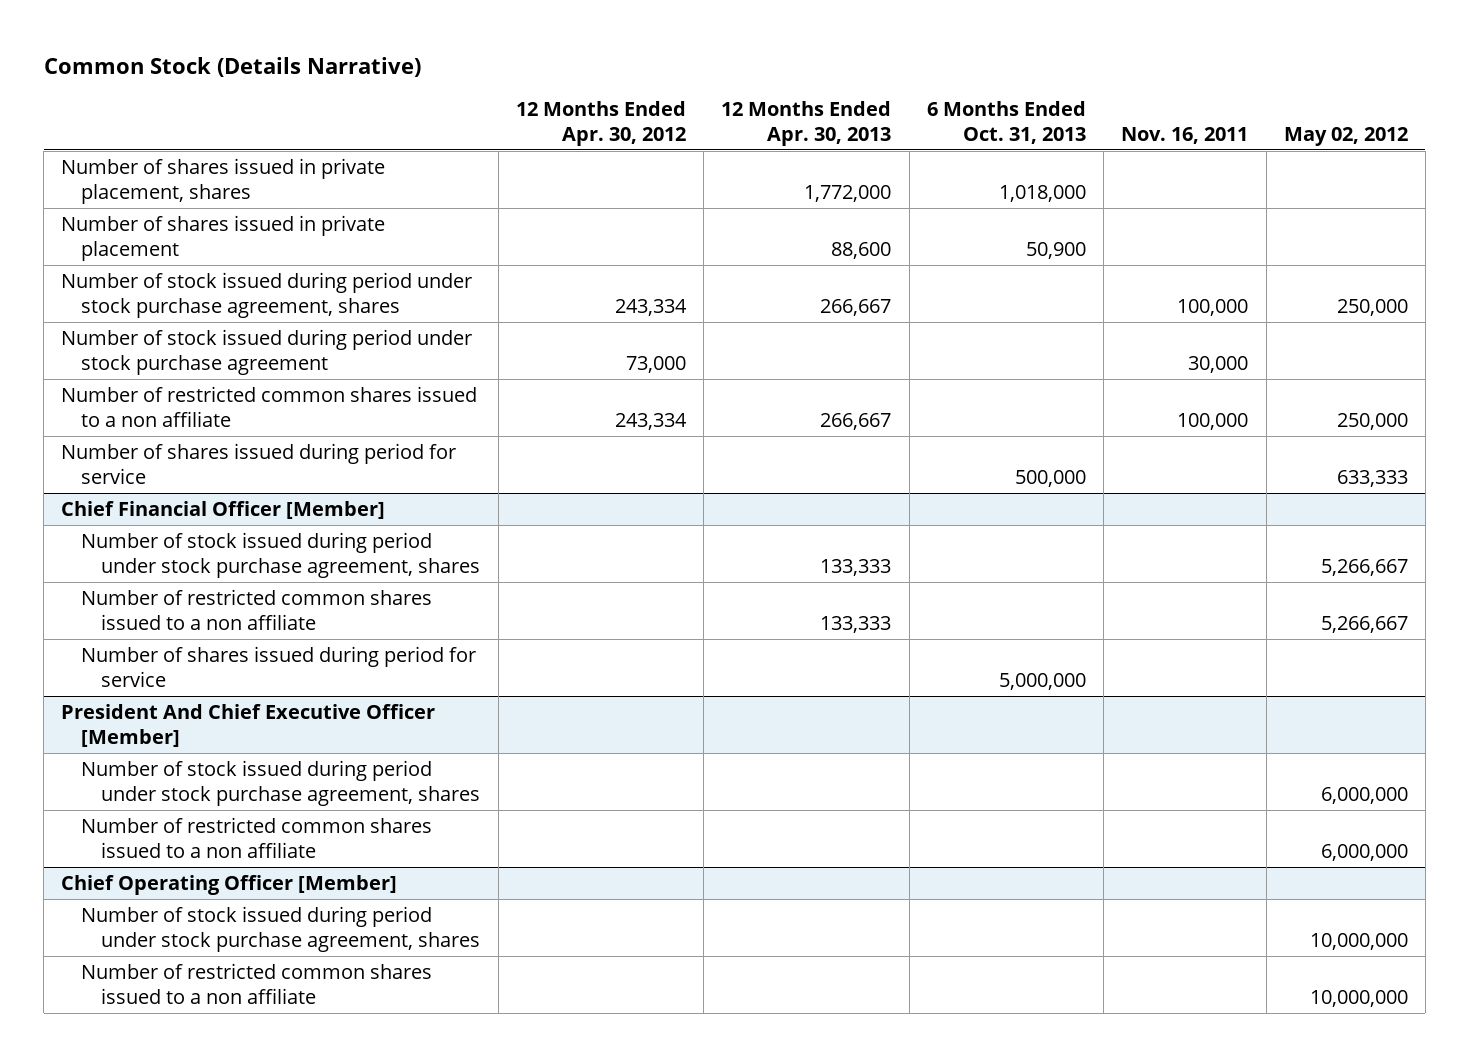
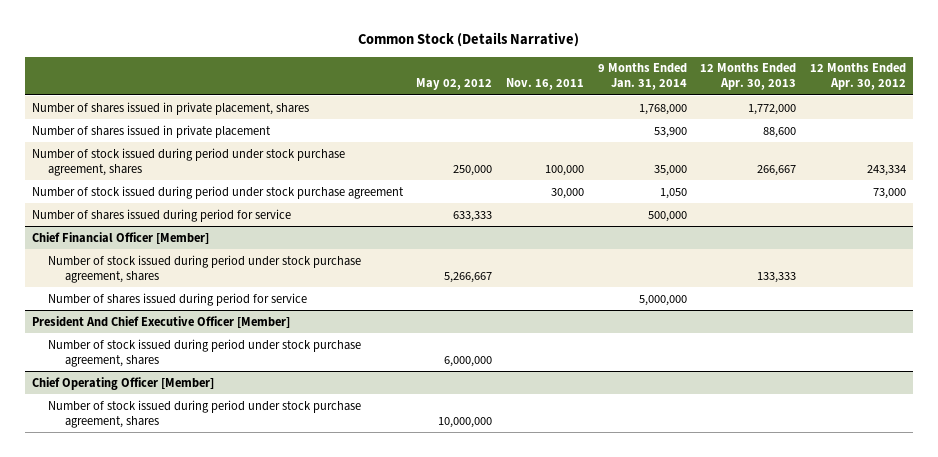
- | 12 Months Ended Apr. 30, 2012 | 12 Months Ended Apr. 30, 2013 | 6 Months Ended Oct. 31, 2013 | Nov. 16, 2011 | May 02, 2012
+ | May 02, 2012 | Nov. 16, 2011 | 9 Months Ended Jan. 31, 2014 | 12 Months Ended Apr. 30, 2013 | 12 Months Ended Apr. 30, 2012
- Number of restricted common shares issued to a non affiliate | 243,334 | 266,667 | | 100,000 | 250,000
@ Chief Financial Officer [Member]
- Number of restricted common shares issued to a non affiliate | | 133,333 | | | 5,266,667
@ President And Chief Executive Officer [Member]
- Number of restricted common shares issued to a non affiliate | | | | | 6,000,000
@ Chief Operating Officer [Member]
- Number of restricted common shares issued to a non affiliate | | | | | 10,000,000

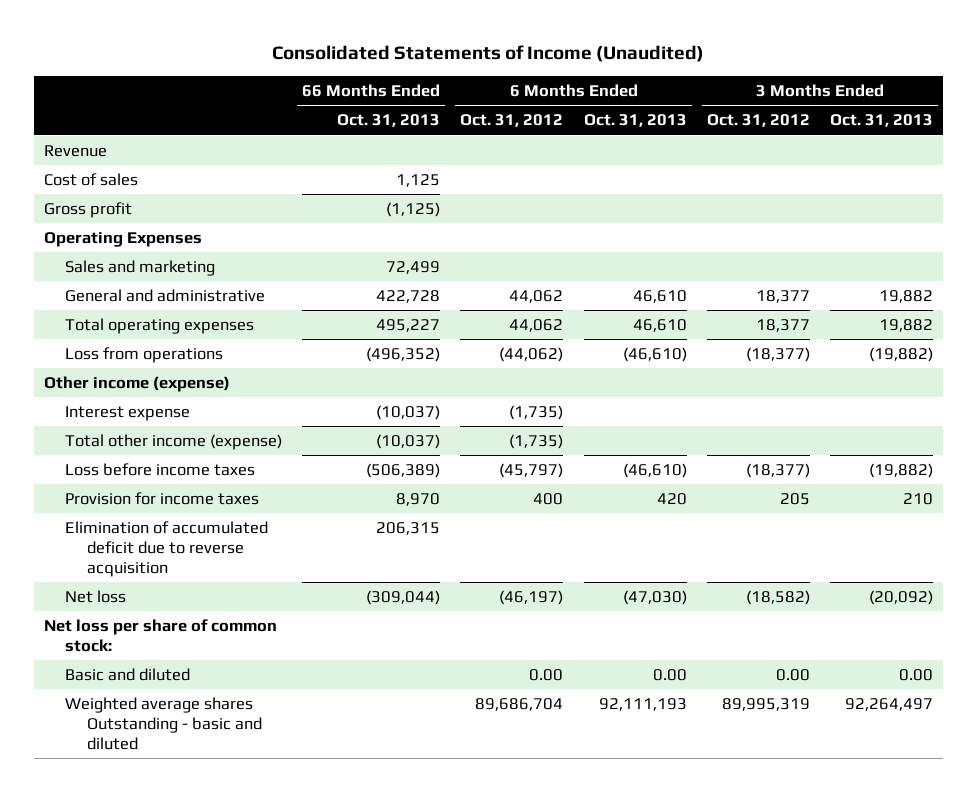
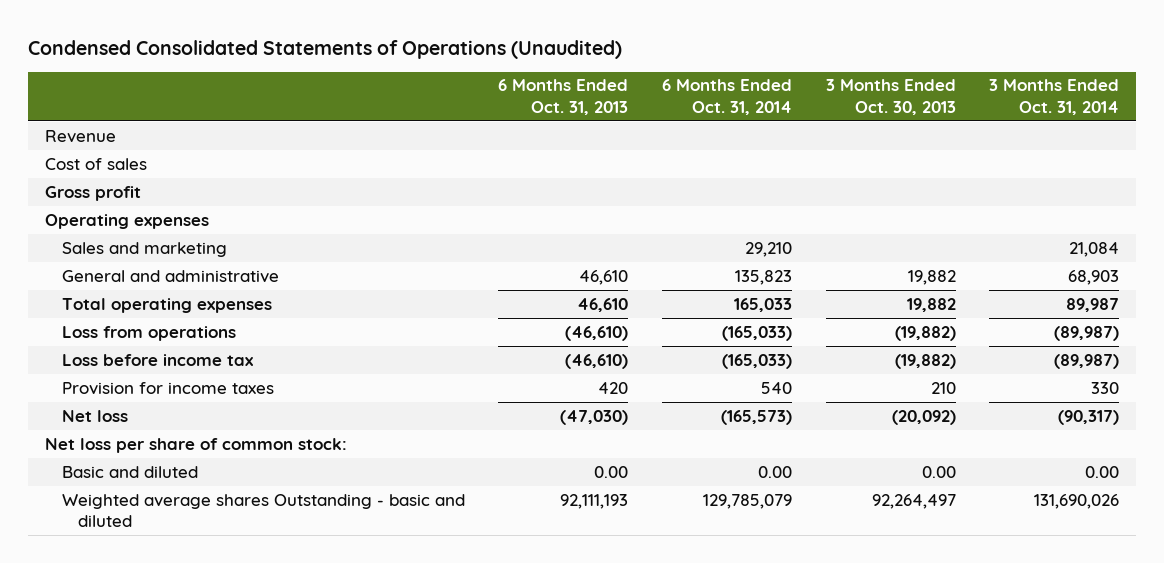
- Consolidated Statements of Income (Unaudited)
+ Condensed Consolidated Statements of Operations (Unaudited)
- | 66 Months Ended Oct. 31, 2013 | 6 Months Ended Oct. 31, 2012 | 6 Months Ended Oct. 31, 2013 | 3 Months Ended Oct. 31, 2012 | 3 Months Ended Oct. 31, 2013
+ | 6 Months Ended Oct. 31, 2013 | 6 Months Ended Oct. 31, 2014 | 3 Months Ended Oct. 30, 2013 | 3 Months Ended Oct. 31, 2014
- Operating Expenses
+ Operating expenses
- Other income (expense)
- Interest expense | (10,037) | (1,735) | | |
- Total other income (expense) | (10,037) | (1,735) | | |
- Loss before income taxes | (506,389) | (45,797) | (46,610) | (18,377) | (19,882)
+ Loss before income tax | (46,610) | (165,033) | (19,882) | (89,987)
- Elimination of accumulated deficit due to reverse acquisition | 206,315 | | | |

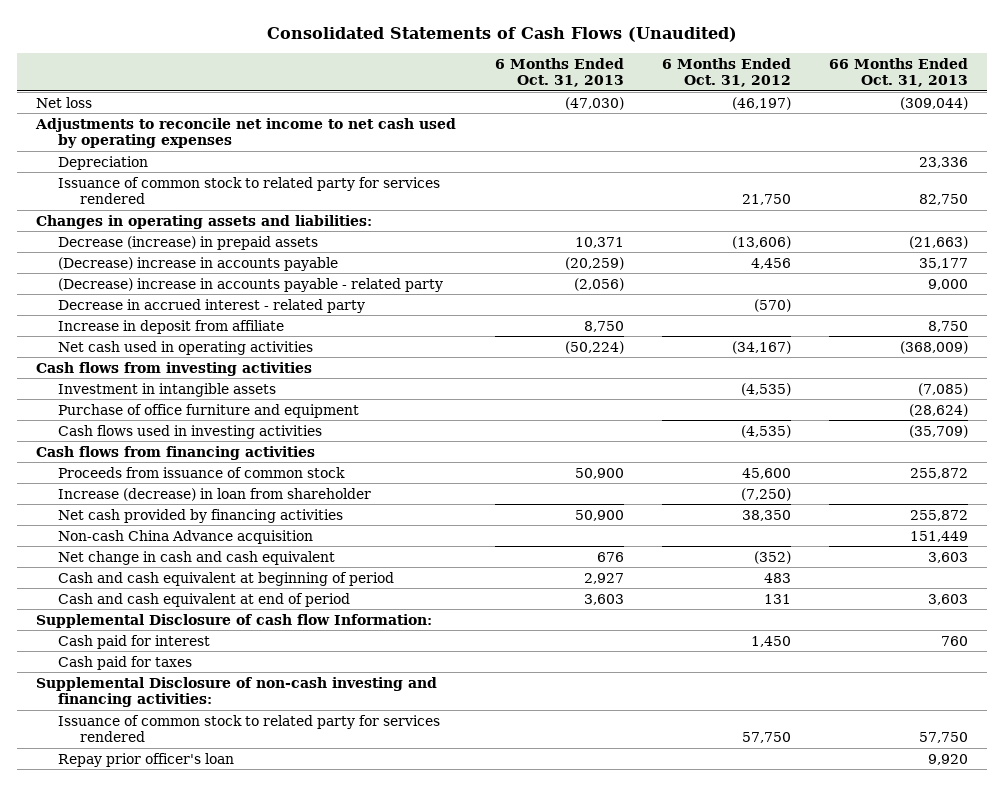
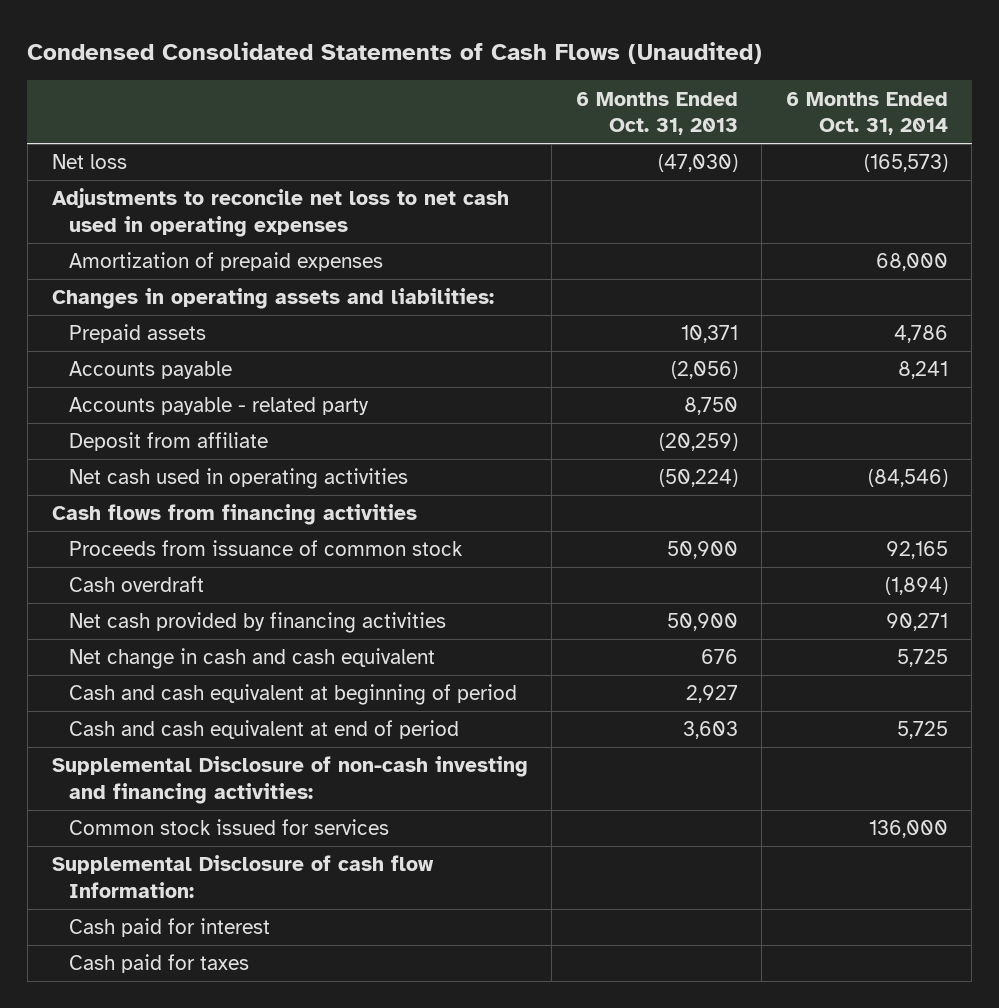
- Consolidated Statements of Cash Flows (Unaudited)
+ Condensed Consolidated Statements of Cash Flows (Unaudited)
- | 6 Months Ended Oct. 31, 2013 | 6 Months Ended Oct. 31, 2012 | 66 Months Ended Oct. 31, 2013
+ | 6 Months Ended Oct. 31, 2013 | 6 Months Ended Oct. 31, 2014
- Adjustments to reconcile net income to net cash used by operating expenses
- Depreciation | | | 23,336
- Issuance of common stock to related party for services rendered | | 21,750 | 82,750
+ Adjustments to reconcile net loss to net cash used in operating expenses
+ Amortization of prepaid expenses | | 68,000
- Decrease (increase) in prepaid assets | 10,371 | (13,606) | (21,663)
- (Decrease) increase in accounts payable | (20,259) | 4,456 | 35,177
- (Decrease) increase in accounts payable - related party | (2,056) | | 9,000
- Decrease in accrued interest - related party | | (570) |
- Increase in deposit from affiliate | 8,750 | | 8,750
+ Prepaid assets | 10,371 | 4,786
+ Accounts payable | (2,056) | 8,241
+ Accounts payable - related party | 8,750 |
+ Deposit from affiliate | (20,259) |
- Cash flows from investing activities
- Investment in intangible assets | | (4,535) | (7,085)
- Purchase of office furniture and equipment | | | (28,624)
- Cash flows used in investing activities | | (4,535) | (35,709)
- Increase (decrease) in loan from shareholder | | (7,250) |
+ Cash overdraft | | (1,894)
- Non-cash China Advance acquisition | | | 151,449
moved up: Supplemental Disclosure of non-cash investing and financing activities:
+ Common stock issued for services | | 136,000
- Issuance of common stock to related party for services rendered | | 57,750 | 57,750
- Repay prior officer's loan | | | 9,920

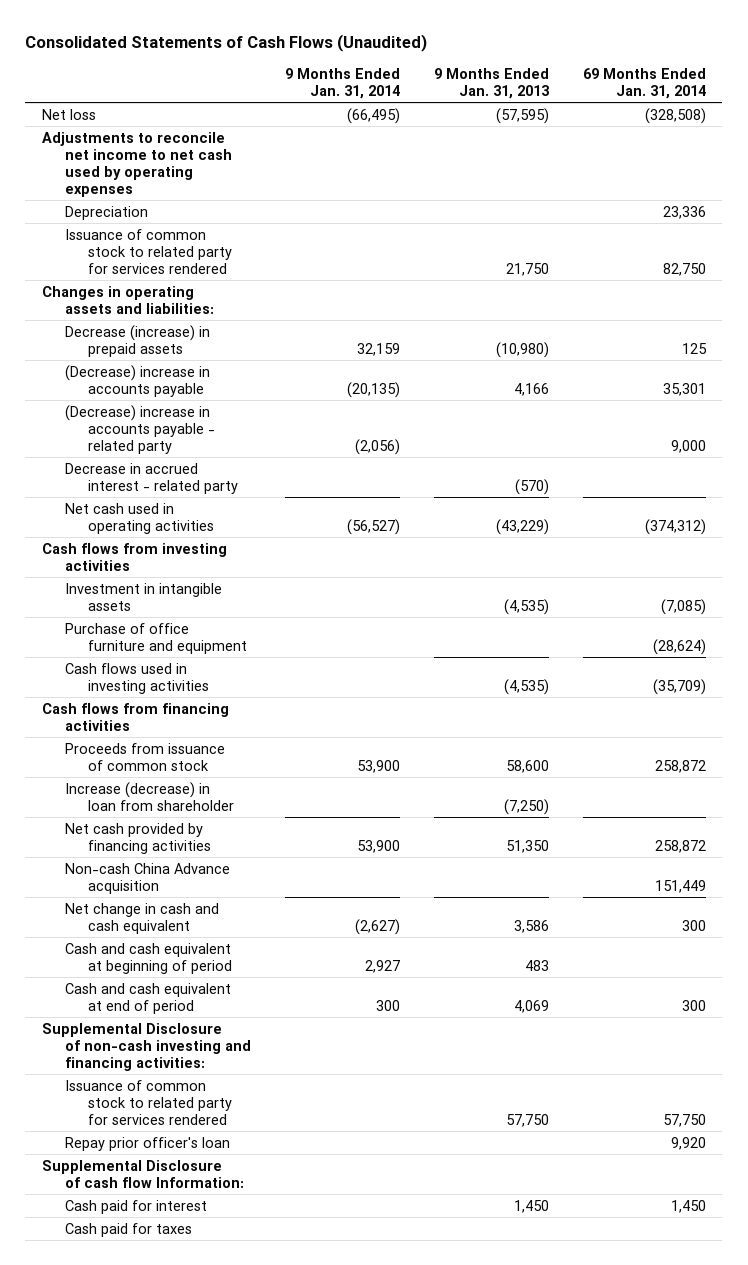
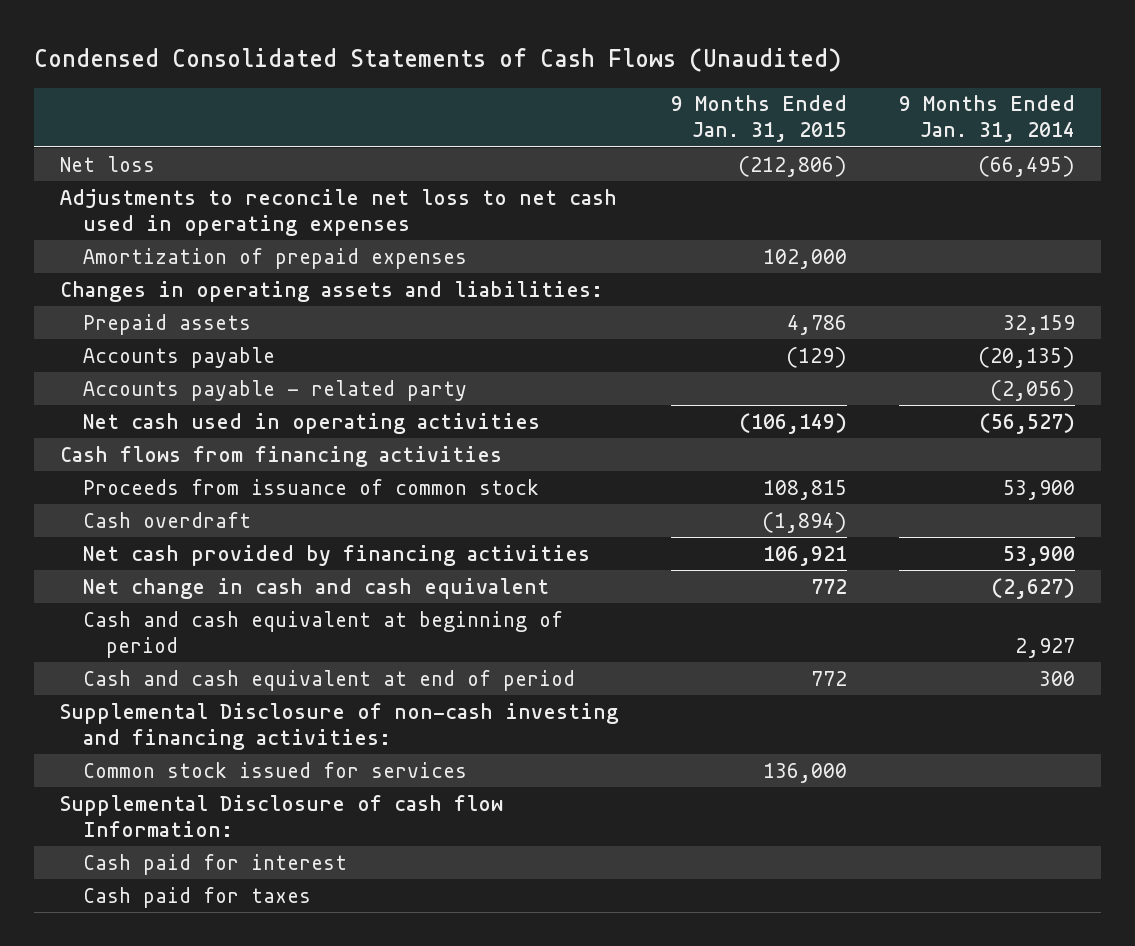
- Consolidated Statements of Cash Flows (Unaudited)
+ Condensed Consolidated Statements of Cash Flows (Unaudited)
- | 9 Months Ended Jan. 31, 2014 | 9 Months Ended Jan. 31, 2013 | 69 Months Ended Jan. 31, 2014
+ | 9 Months Ended Jan. 31, 2015 | 9 Months Ended Jan. 31, 2014
- Adjustments to reconcile net income to net cash used by operating expenses
- Depreciation | | | 23,336
- Issuance of common stock to related party for services rendered | | 21,750 | 82,750
+ Adjustments to reconcile net loss to net cash used in operating expenses
+ Amortization of prepaid expenses | 102,000 |
- Decrease (increase) in prepaid assets | 32,159 | (10,980) | 125
- (Decrease) increase in accounts payable | (20,135) | 4,166 | 35,301
- (Decrease) increase in accounts payable - related party | (2,056) | | 9,000
- Decrease in accrued interest - related party | | (570) |
+ Prepaid assets | 4,786 | 32,159
+ Accounts payable | (129) | (20,135)
+ Accounts payable - related party | | (2,056)
- Cash flows from investing activities
- Investment in intangible assets | | (4,535) | (7,085)
- Purchase of office furniture and equipment | | | (28,624)
- Cash flows used in investing activities | | (4,535) | (35,709)
- Increase (decrease) in loan from shareholder | | (7,250) |
+ Cash overdraft | (1,894) |
- Non-cash China Advance acquisition | | | 151,449
- Issuance of common stock to related party for services rendered | | 57,750 | 57,750
- Repay prior officer's loan | | | 9,920
+ Common stock issued for services | 136,000 |

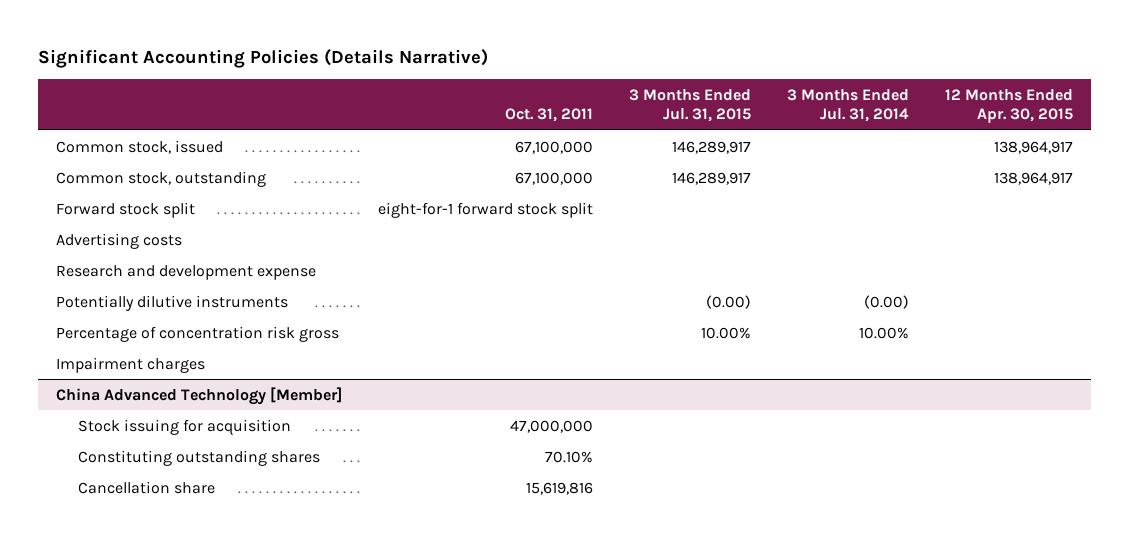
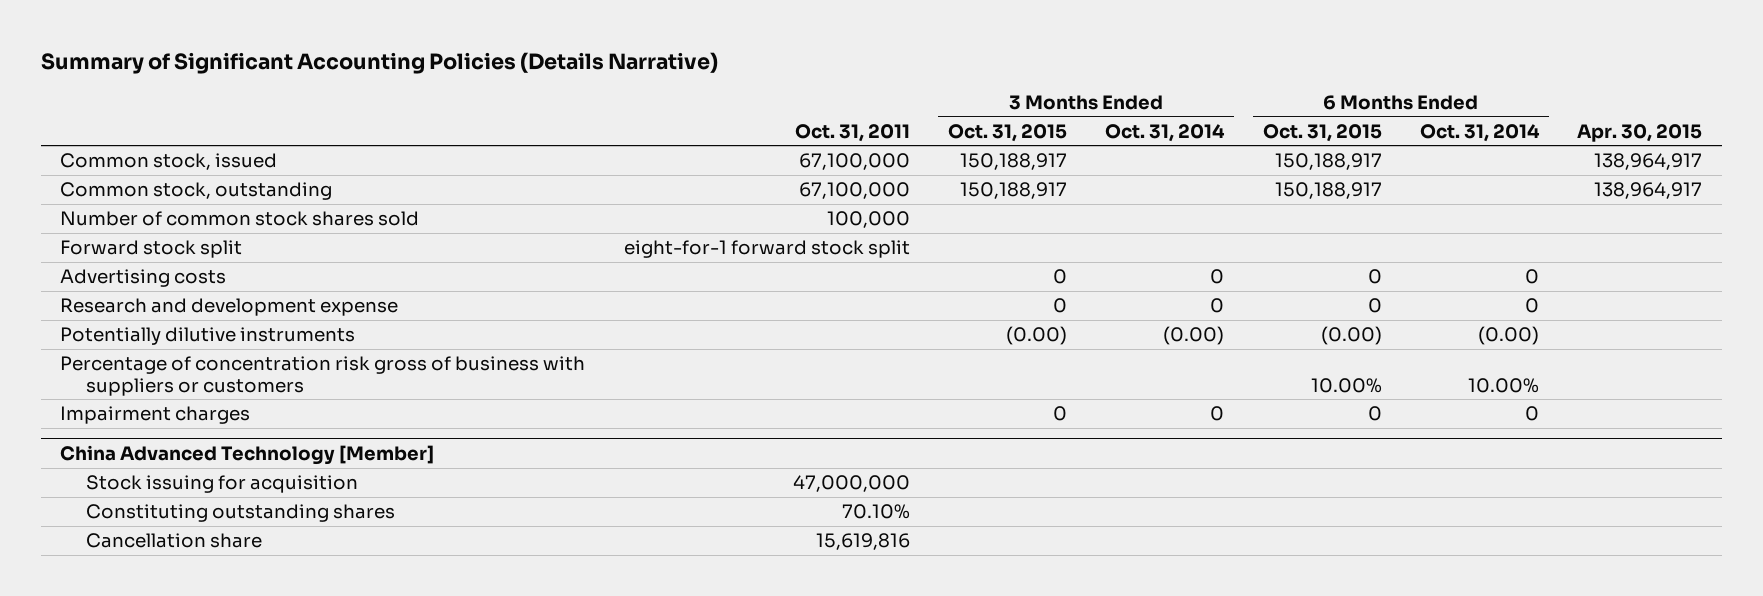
- Significant Accounting Policies (Details Narrative)
+ Summary of Significant Accounting Policies (Details Narrative)
- | Oct. 31, 2011 | 3 Months Ended Jul. 31, 2015 | 3 Months Ended Jul. 31, 2014 | 12 Months Ended Apr. 30, 2015
+ | Oct. 31, 2011 | 3 Months Ended Oct. 31, 2015 | 3 Months Ended Oct. 31, 2014 | 6 Months Ended Oct. 31, 2015 | 6 Months Ended Oct. 31, 2014 | Apr. 30, 2015
+ Number of common stock shares sold | 100,000 | | | | |
- Percentage of concentration risk gross | | 10.00% | 10.00% |
+ Percentage of concentration risk gross of business with suppliers or customers | | | | 10.00% | 10.00% |

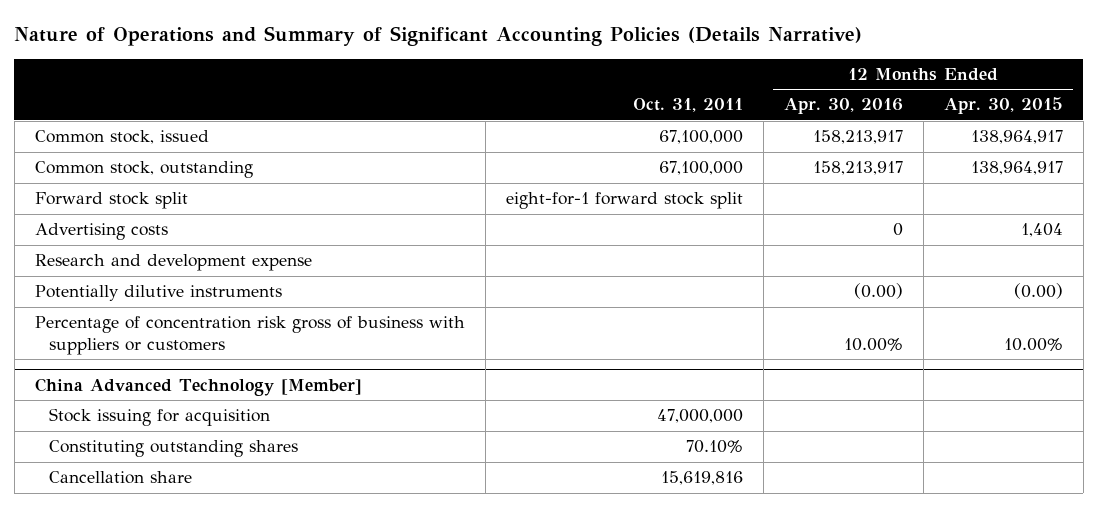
- Summary of Significant Accounting Policies (Details Narrative)
+ Nature of Operations and Summary of Significant Accounting Policies (Details Narrative)
- | Oct. 31, 2011 | 3 Months Ended Oct. 31, 2015 | 3 Months Ended Oct. 31, 2014 | 6 Months Ended Oct. 31, 2015 | 6 Months Ended Oct. 31, 2014 | Apr. 30, 2015
+ | Oct. 31, 2011 | 12 Months Ended Apr. 30, 2016 | 12 Months Ended Apr. 30, 2015
- Number of common stock shares sold | 100,000 | | | | |
- Impairment charges | | 0 | 0 | 0 | 0 |

